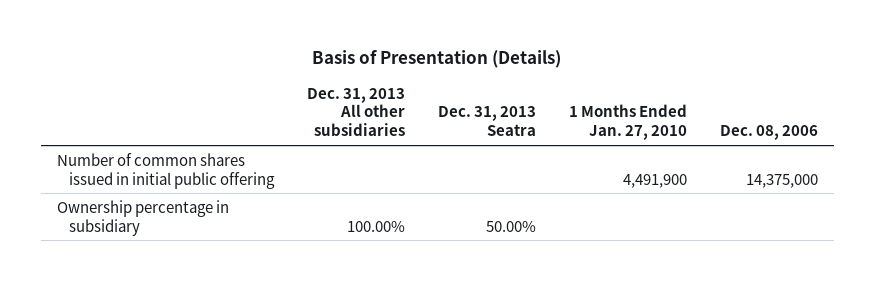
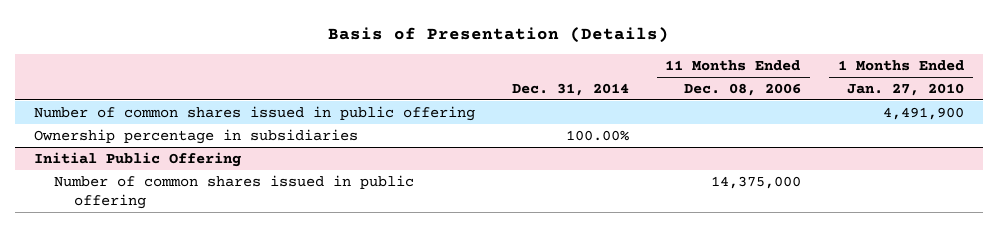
- | Dec. 31, 2013 All other subsidiaries | Dec. 31, 2013 Seatra | 1 Months Ended Jan. 27, 2010 | Dec. 08, 2006
+ | Dec. 31, 2014 | 11 Months Ended Dec. 08, 2006 | 1 Months Ended Jan. 27, 2010
- Number of common shares issued in initial public offering | | | 4,491,900 | 14,375,000
- Ownership percentage in subsidiary | 100.00% | 50.00% | |
+ Number of common shares issued in public offering | | | 4,491,900
+ Ownership percentage in subsidiaries | 100.00% | |
+ Initial Public Offering
+ Number of common shares issued in public offering | | 14,375,000 |

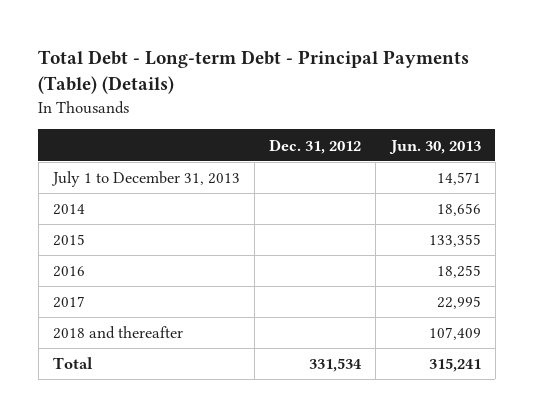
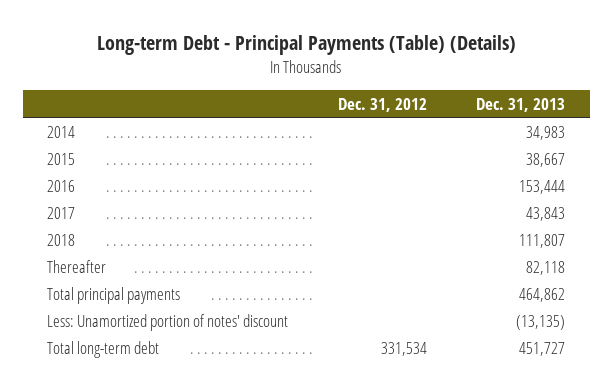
- Total Debt - Long-term Debt - Principal Payments (Table) (Details)
+ Long-term Debt - Principal Payments (Table) (Details)
- | Dec. 31, 2012 | Jun. 30, 2013
+ | Dec. 31, 2012 | Dec. 31, 2013
- July 1 to December 31, 2013 | | 14,571
- 2018 and thereafter | | 107,409
- Total | 331,534 | 315,241
+ 2018 | | 111,807
+ Thereafter | | 82,118
+ Total principal payments | | 464,862
+ Less: Unamortized portion of notes' discount | | (13,135)
+ Total long-term debt | 331,534 | 451,727

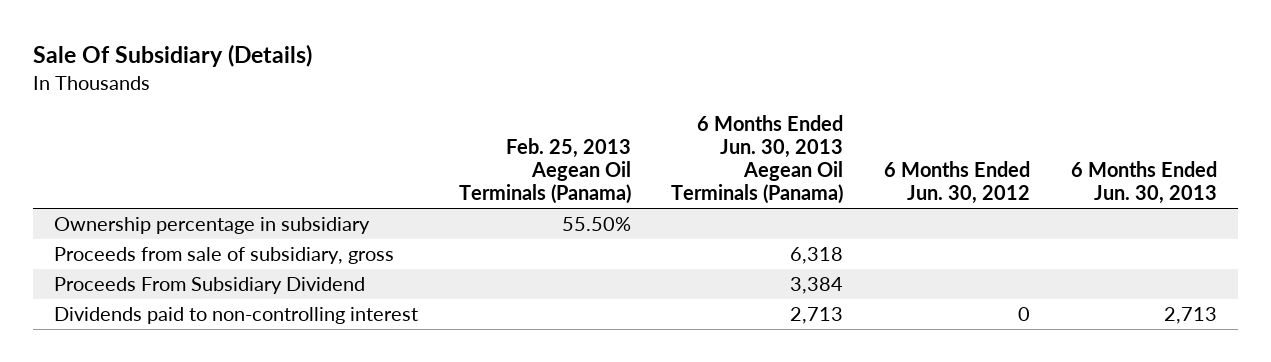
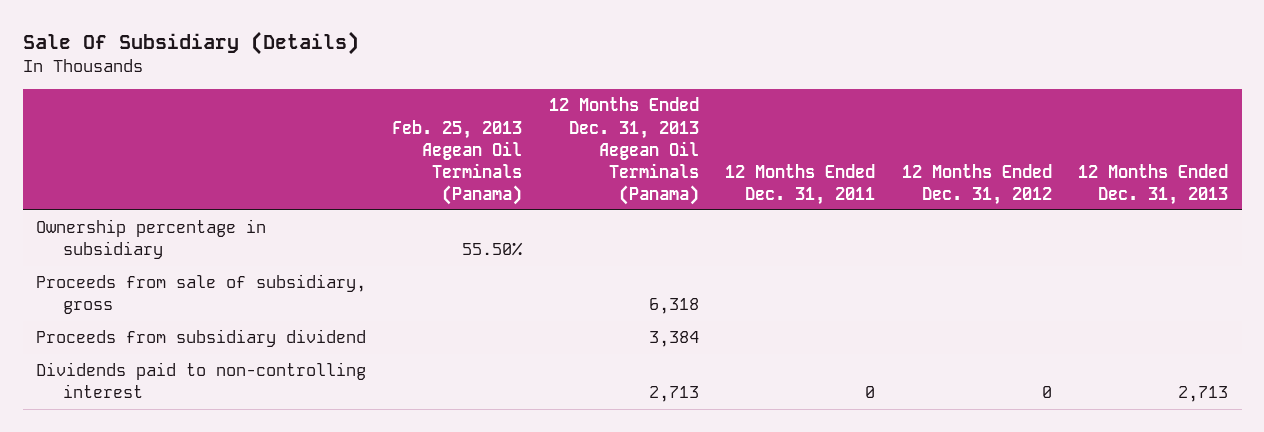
- | Feb. 25, 2013 Aegean Oil Terminals (Panama) | 6 Months Ended Jun. 30, 2013 Aegean Oil Terminals (Panama) | 6 Months Ended Jun. 30, 2012 | 6 Months Ended Jun. 30, 2013
+ | Feb. 25, 2013 Aegean Oil Terminals (Panama) | 12 Months Ended Dec. 31, 2013 Aegean Oil Terminals (Panama) | 12 Months Ended Dec. 31, 2011 | 12 Months Ended Dec. 31, 2012 | 12 Months Ended Dec. 31, 2013
- Proceeds From Subsidiary Dividend | | 3,384 | |
+ Proceeds from subsidiary dividend | | 3,384 | | |

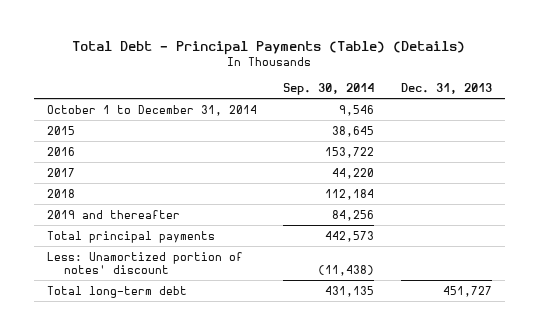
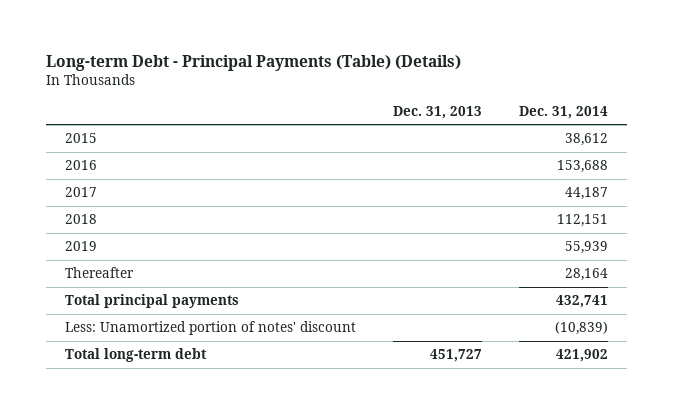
- Total Debt - Principal Payments (Table) (Details)
+ Long-term Debt - Principal Payments (Table) (Details)
- | Sep. 30, 2014 | Dec. 31, 2013
+ | Dec. 31, 2013 | Dec. 31, 2014
- October 1 to December 31, 2014 | 9,546 |
- 2019 and thereafter | 84,256 |
+ 2019 | | 55,939
+ Thereafter | | 28,164

